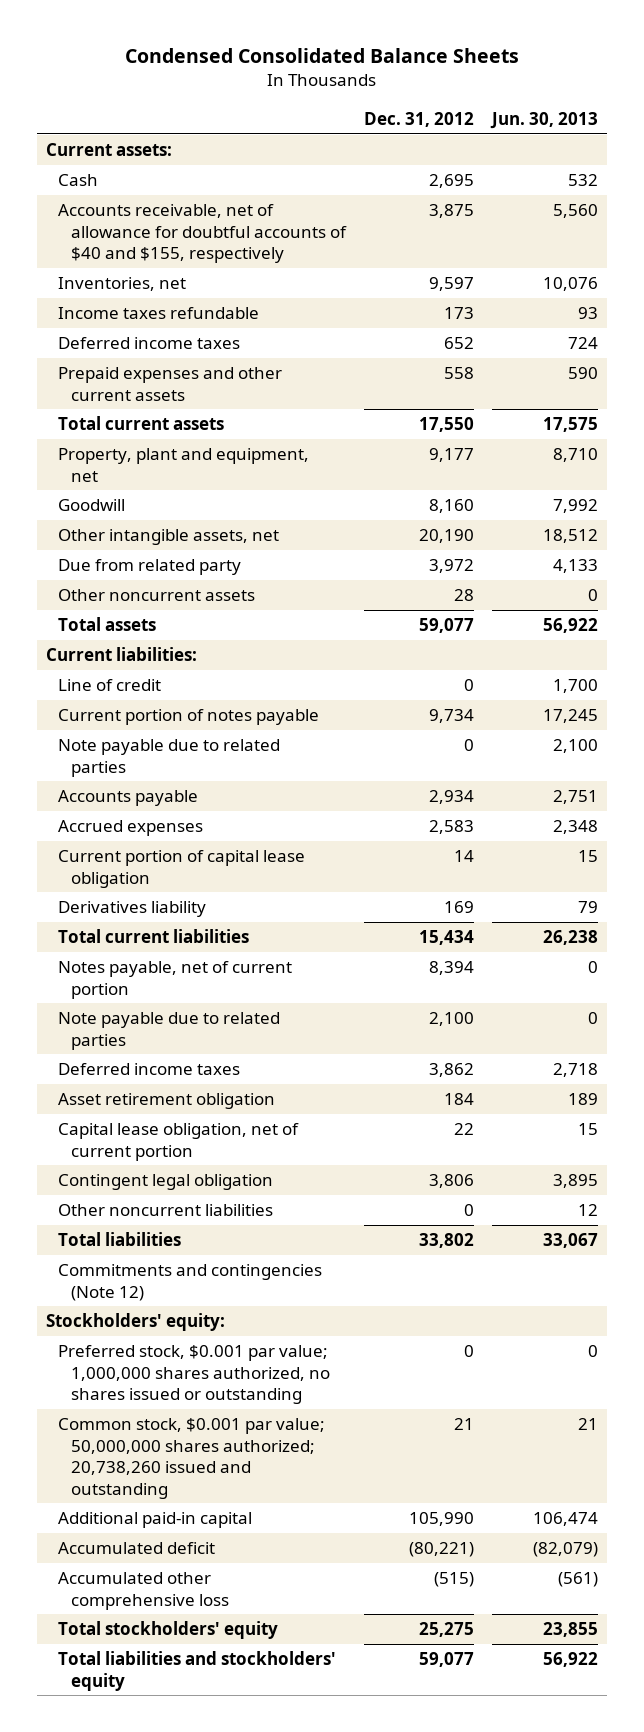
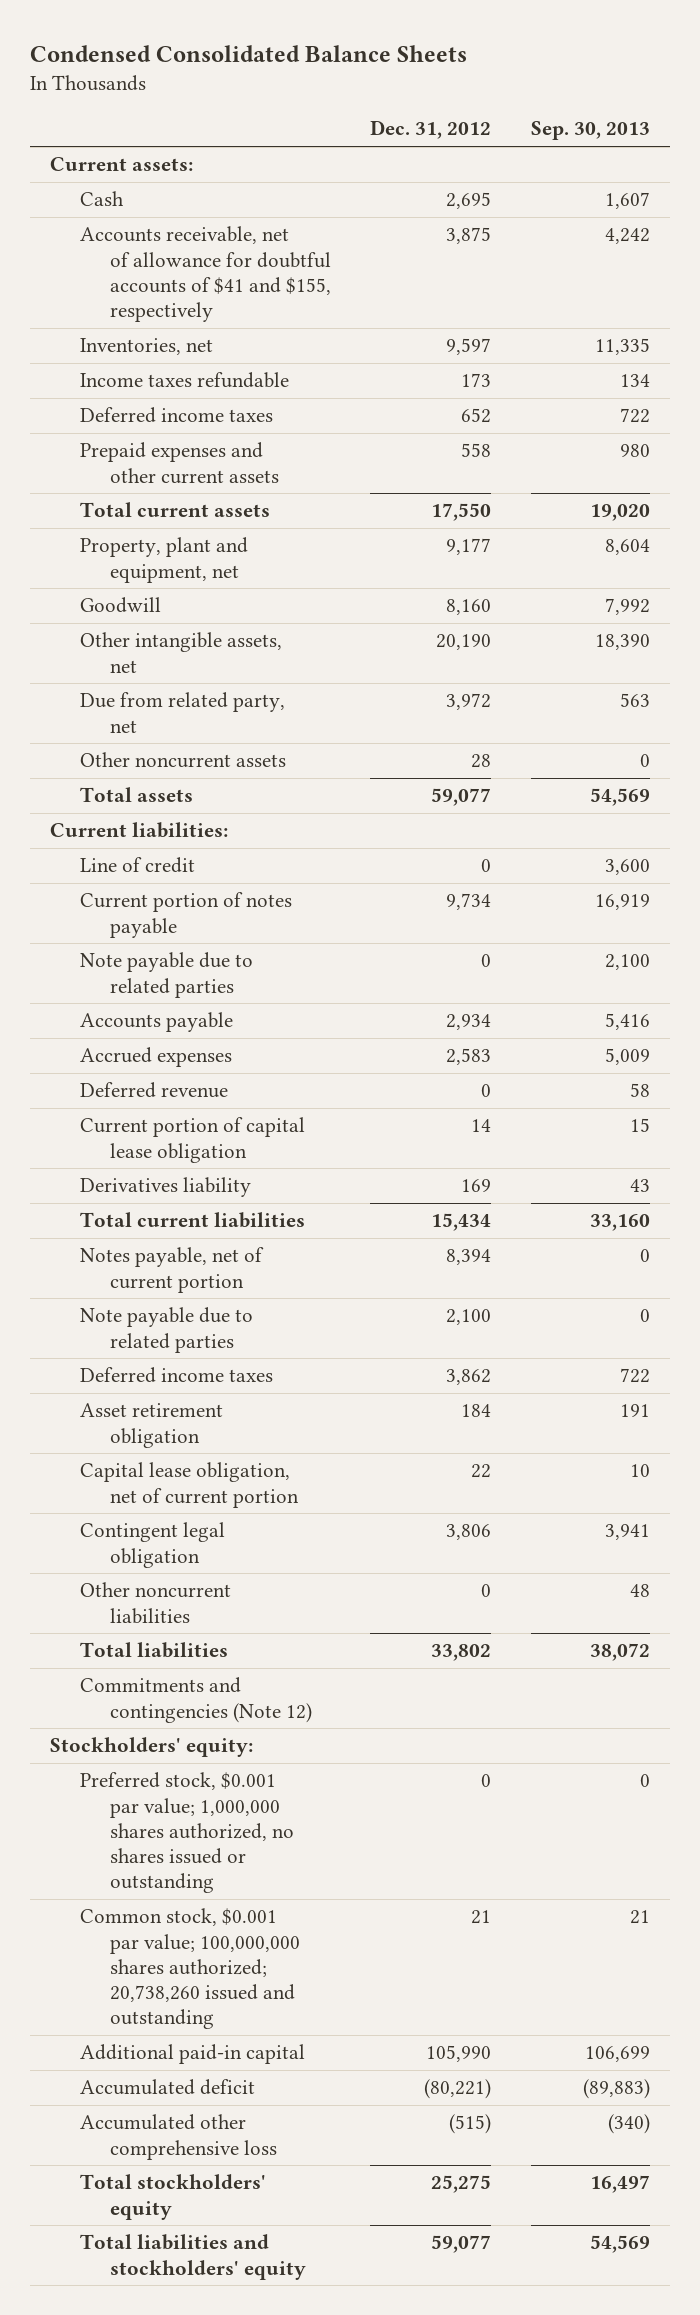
- | Dec. 31, 2012 | Jun. 30, 2013
+ | Dec. 31, 2012 | Sep. 30, 2013
- Accounts receivable, net of allowance for doubtful accounts of $40 and $155, respectively | 3,875 | 5,560
+ Accounts receivable, net of allowance for doubtful accounts of $41 and $155, respectively | 3,875 | 4,242
- Due from related party | 3,972 | 4,133
+ Due from related party, net | 3,972 | 563
+ Deferred revenue | 0 | 58
- Common stock, $0.001 par value; 50,000,000 shares authorized; 20,738,260 issued and outstanding | 21 | 21
+ Common stock, $0.001 par value; 100,000,000 shares authorized; 20,738,260 issued and outstanding | 21 | 21

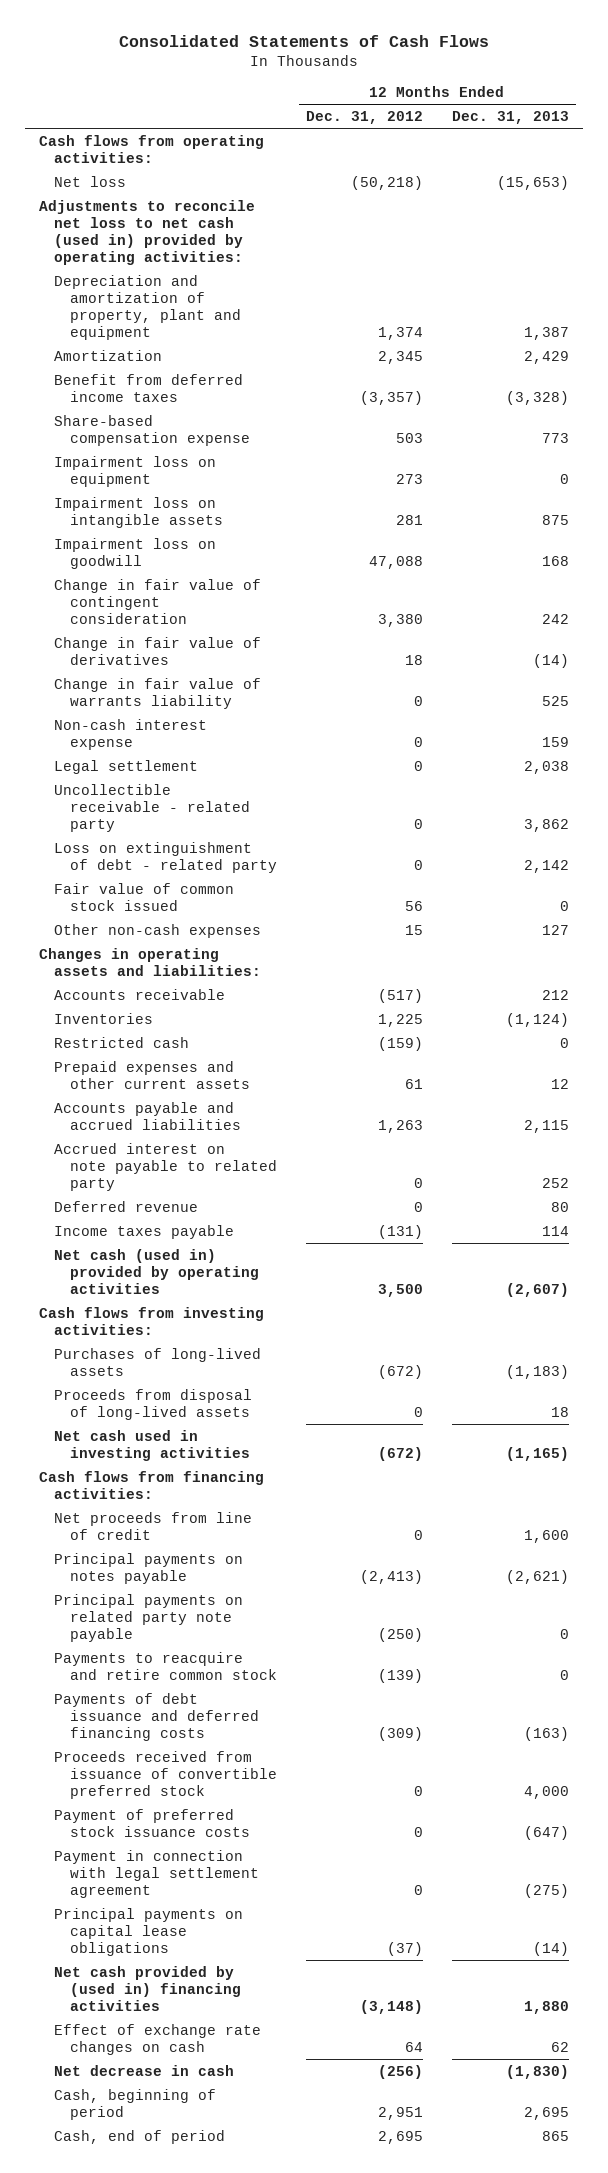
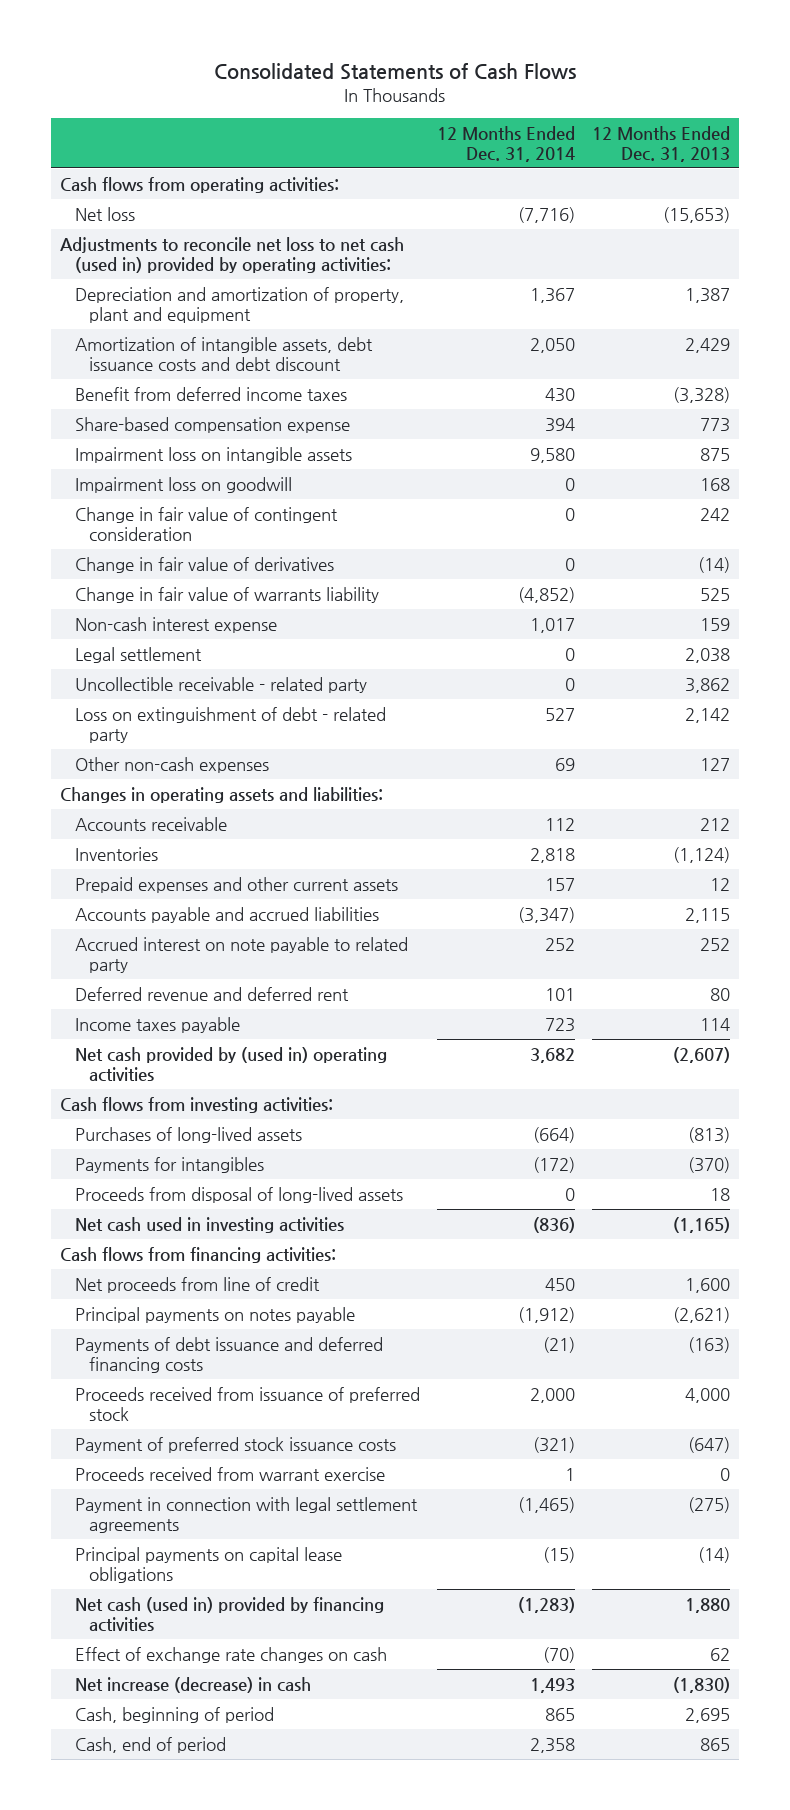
- | 12 Months Ended Dec. 31, 2012 | 12 Months Ended Dec. 31, 2013
+ | 12 Months Ended Dec. 31, 2014 | 12 Months Ended Dec. 31, 2013
- Amortization | 2,345 | 2,429
+ Amortization of intangible assets, debt issuance costs and debt discount | 2,050 | 2,429
- Impairment loss on equipment | 273 | 0
- Fair value of common stock issued | 56 | 0
- Restricted cash | (159) | 0
- Deferred revenue | 0 | 80
+ Deferred revenue and deferred rent | 101 | 80
- Net cash (used in) provided by operating activities | 3,500 | (2,607)
+ Net cash provided by (used in) operating activities | 3,682 | (2,607)
- Purchases of long-lived assets | (672) | (1,183)
+ Purchases of long-lived assets | (664) | (813)
+ Payments for intangibles | (172) | (370)
- Principal payments on related party note payable | (250) | 0
- Payments to reacquire and retire common stock | (139) | 0
- Proceeds received from issuance of convertible preferred stock | 0 | 4,000
+ Proceeds received from issuance of preferred stock | 2,000 | 4,000
- Payment in connection with legal settlement agreement | 0 | (275)
+ Proceeds received from warrant exercise | 1 | 0
+ Payment in connection with legal settlement agreements | (1,465) | (275)
- Net cash provided by (used in) financing activities | (3,148) | 1,880
+ Net cash (used in) provided by financing activities | (1,283) | 1,880
- Net decrease in cash | (256) | (1,830)
+ Net increase (decrease) in cash | 1,493 | (1,830)

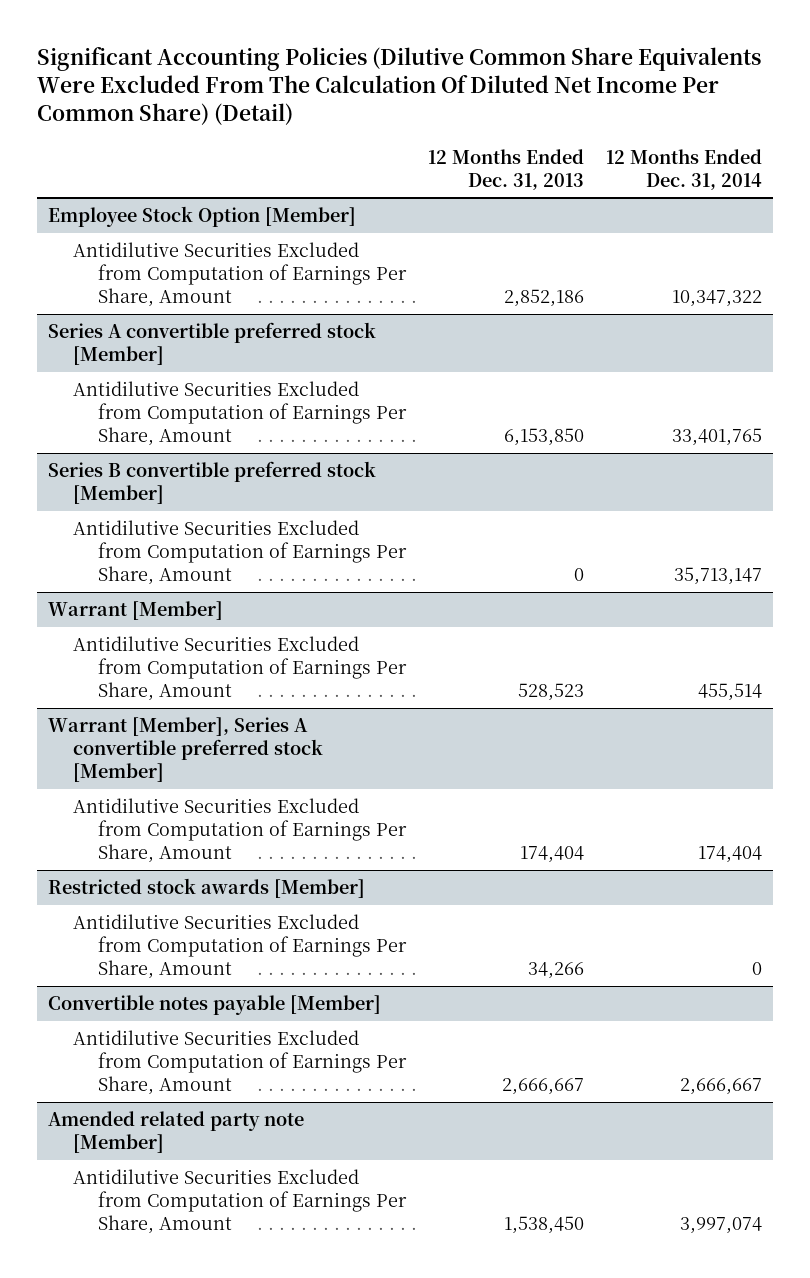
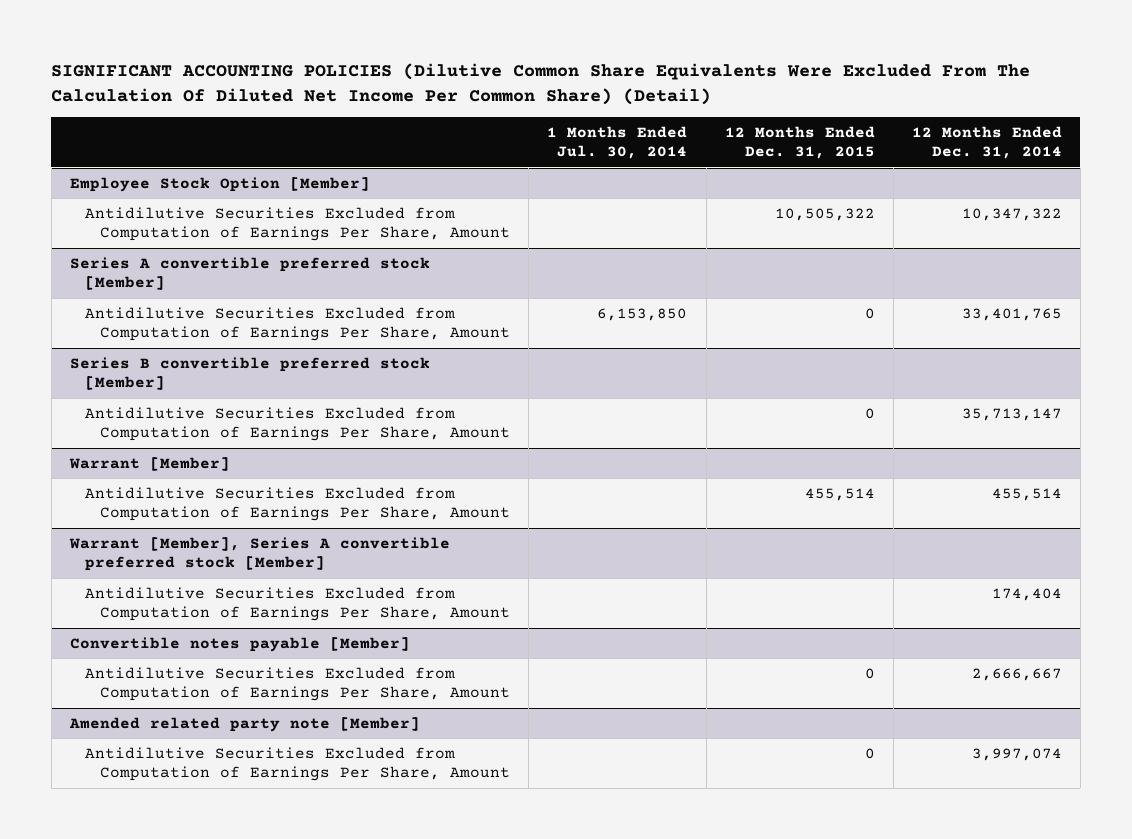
- Significant Accounting Policies (Dilutive Common Share Equivalents Were Excluded From The Calculation Of Diluted Net Income Per Common Share) (Detail)
+ SIGNIFICANT ACCOUNTING POLICIES (Dilutive Common Share Equivalents Were Excluded From The Calculation Of Diluted Net Income Per Common Share) (Detail)
- | 12 Months Ended Dec. 31, 2013 | 12 Months Ended Dec. 31, 2014
+ | 1 Months Ended Jul. 30, 2014 | 12 Months Ended Dec. 31, 2015 | 12 Months Ended Dec. 31, 2014
- Restricted stock awards [Member]
- Antidilutive Securities Excluded from Computation of Earnings Per Share, Amount | 34,266 | 0

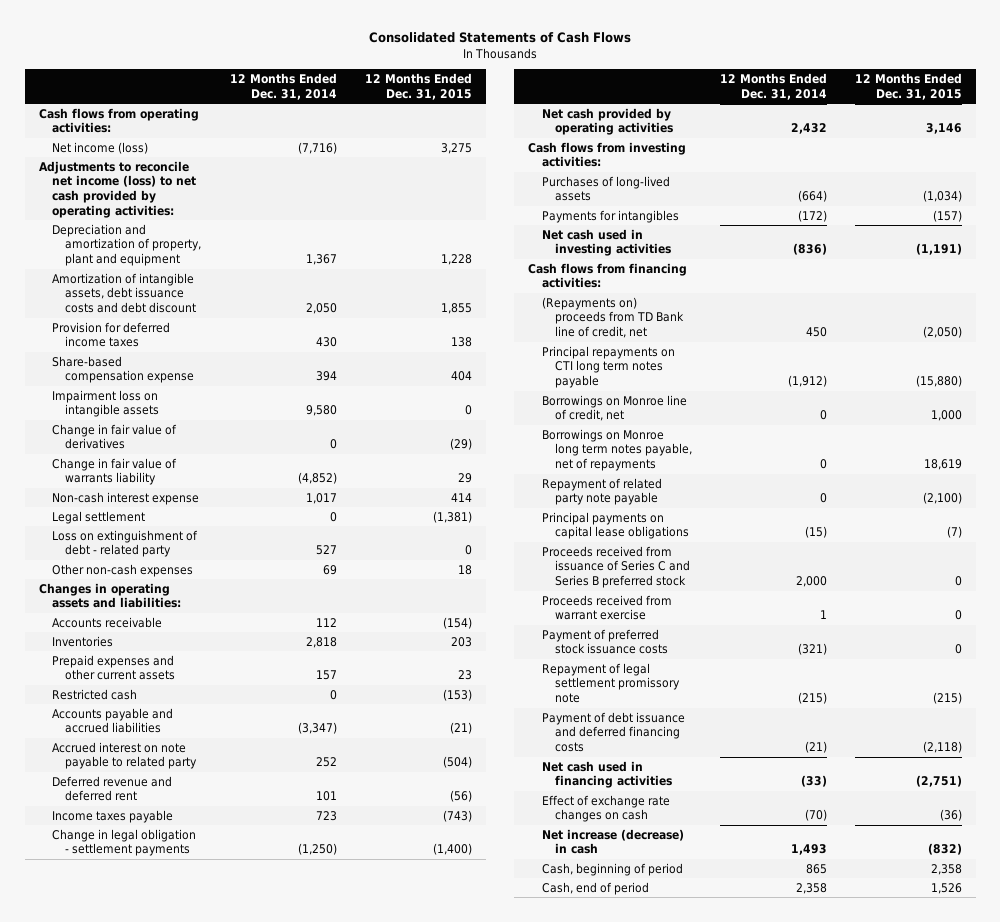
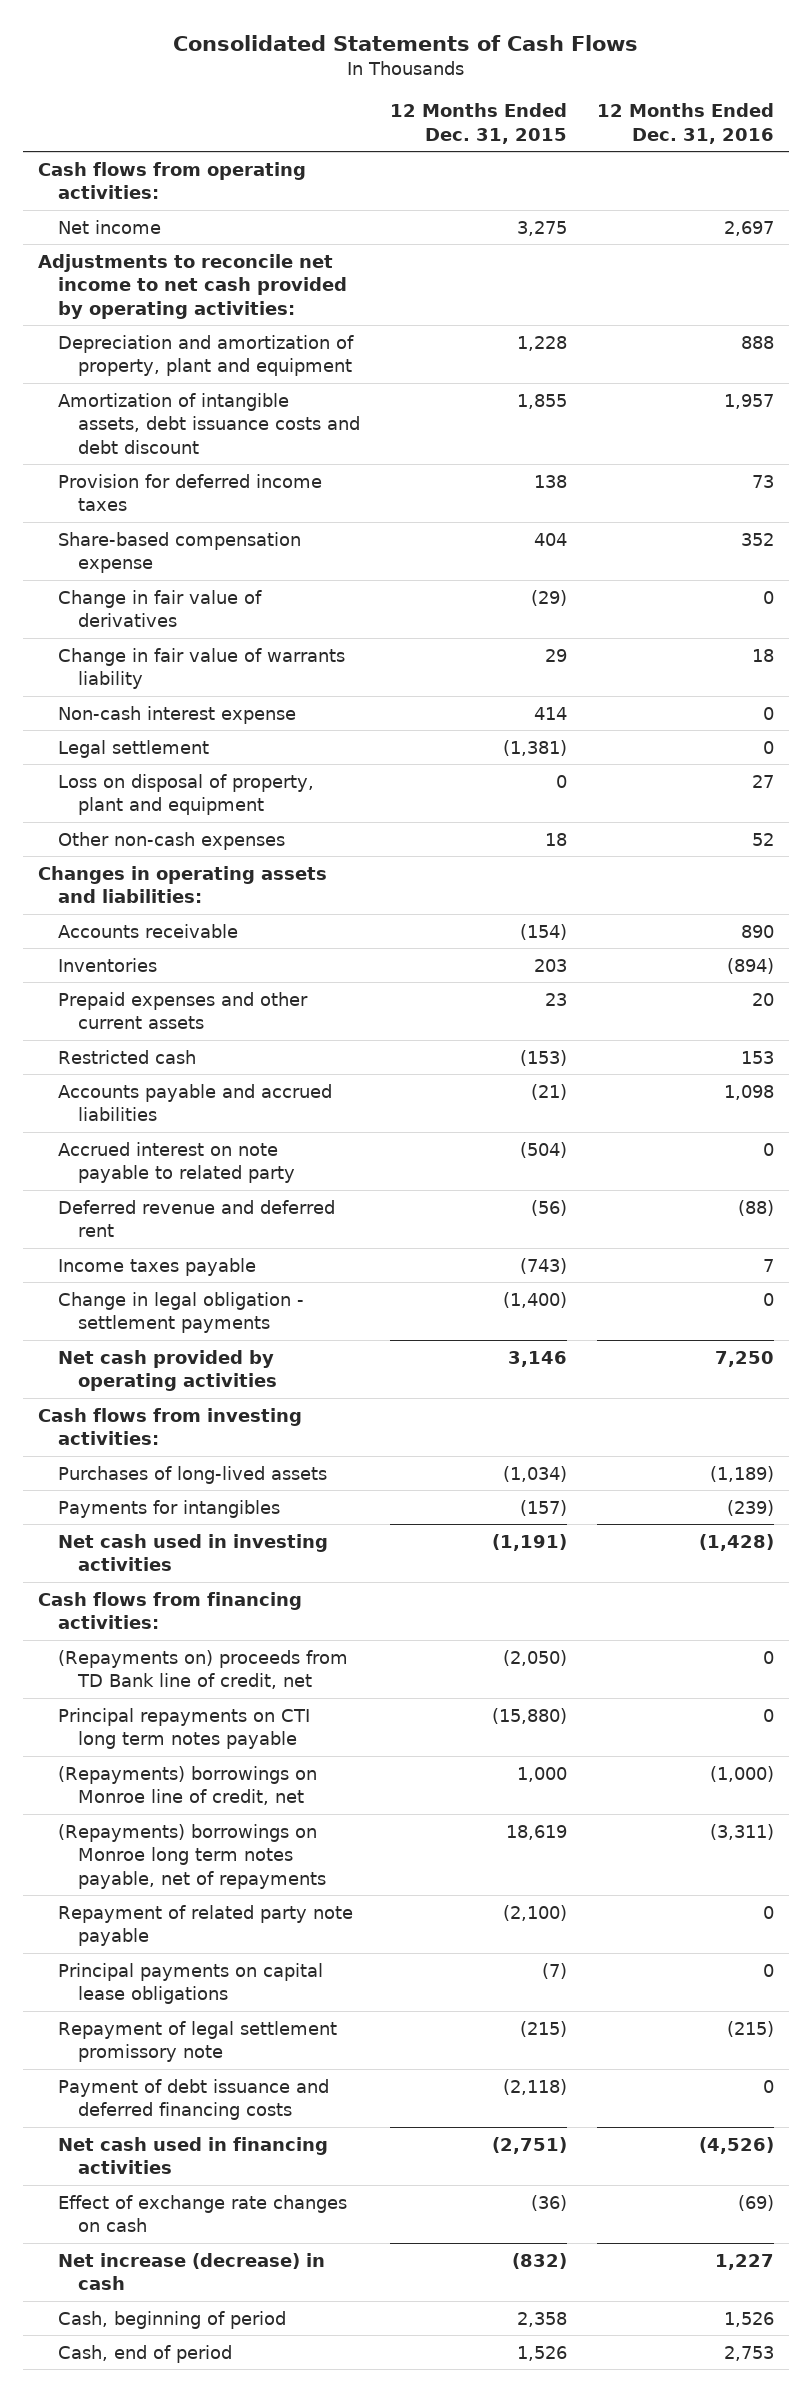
- | 12 Months Ended Dec. 31, 2014 | 12 Months Ended Dec. 31, 2015
+ | 12 Months Ended Dec. 31, 2015 | 12 Months Ended Dec. 31, 2016
- Net income (loss) | (7,716) | 3,275
- Adjustments to reconcile net income (loss) to net cash provided by operating activities:
+ Net income | 3,275 | 2,697
+ Adjustments to reconcile net income to net cash provided by operating activities:
- Impairment loss on intangible assets | 9,580 | 0
- Loss on extinguishment of debt - related party | 527 | 0
+ Loss on disposal of property, plant and equipment | 0 | 27
- Borrowings on Monroe line of credit, net | 0 | 1,000
- Borrowings on Monroe long term notes payable, net of repayments | 0 | 18,619
+ (Repayments) borrowings on Monroe line of credit, net | 1,000 | (1,000)
+ (Repayments) borrowings on Monroe long term notes payable, net of repayments | 18,619 | (3,311)
- Proceeds received from issuance of Series C and Series B preferred stock | 2,000 | 0
- Proceeds received from warrant exercise | 1 | 0
- Payment of preferred stock issuance costs | (321) | 0

